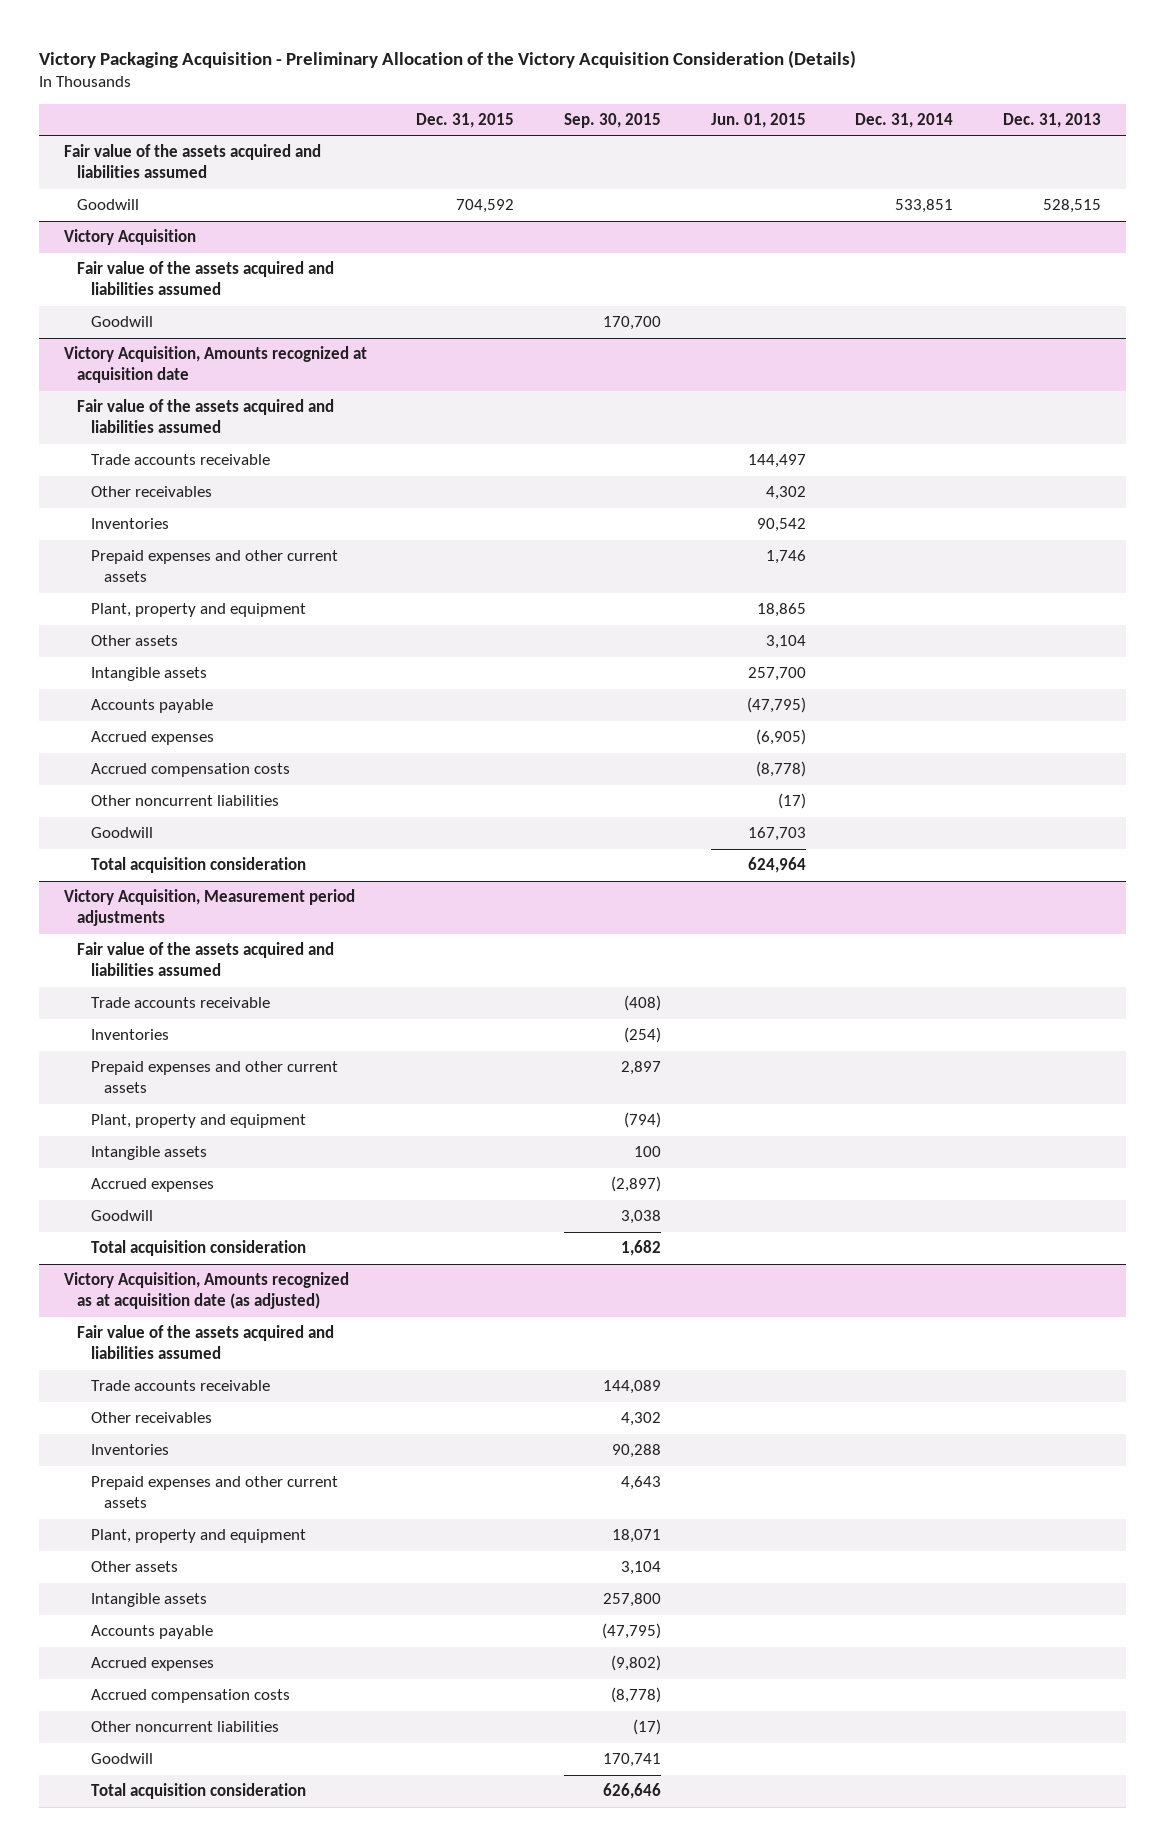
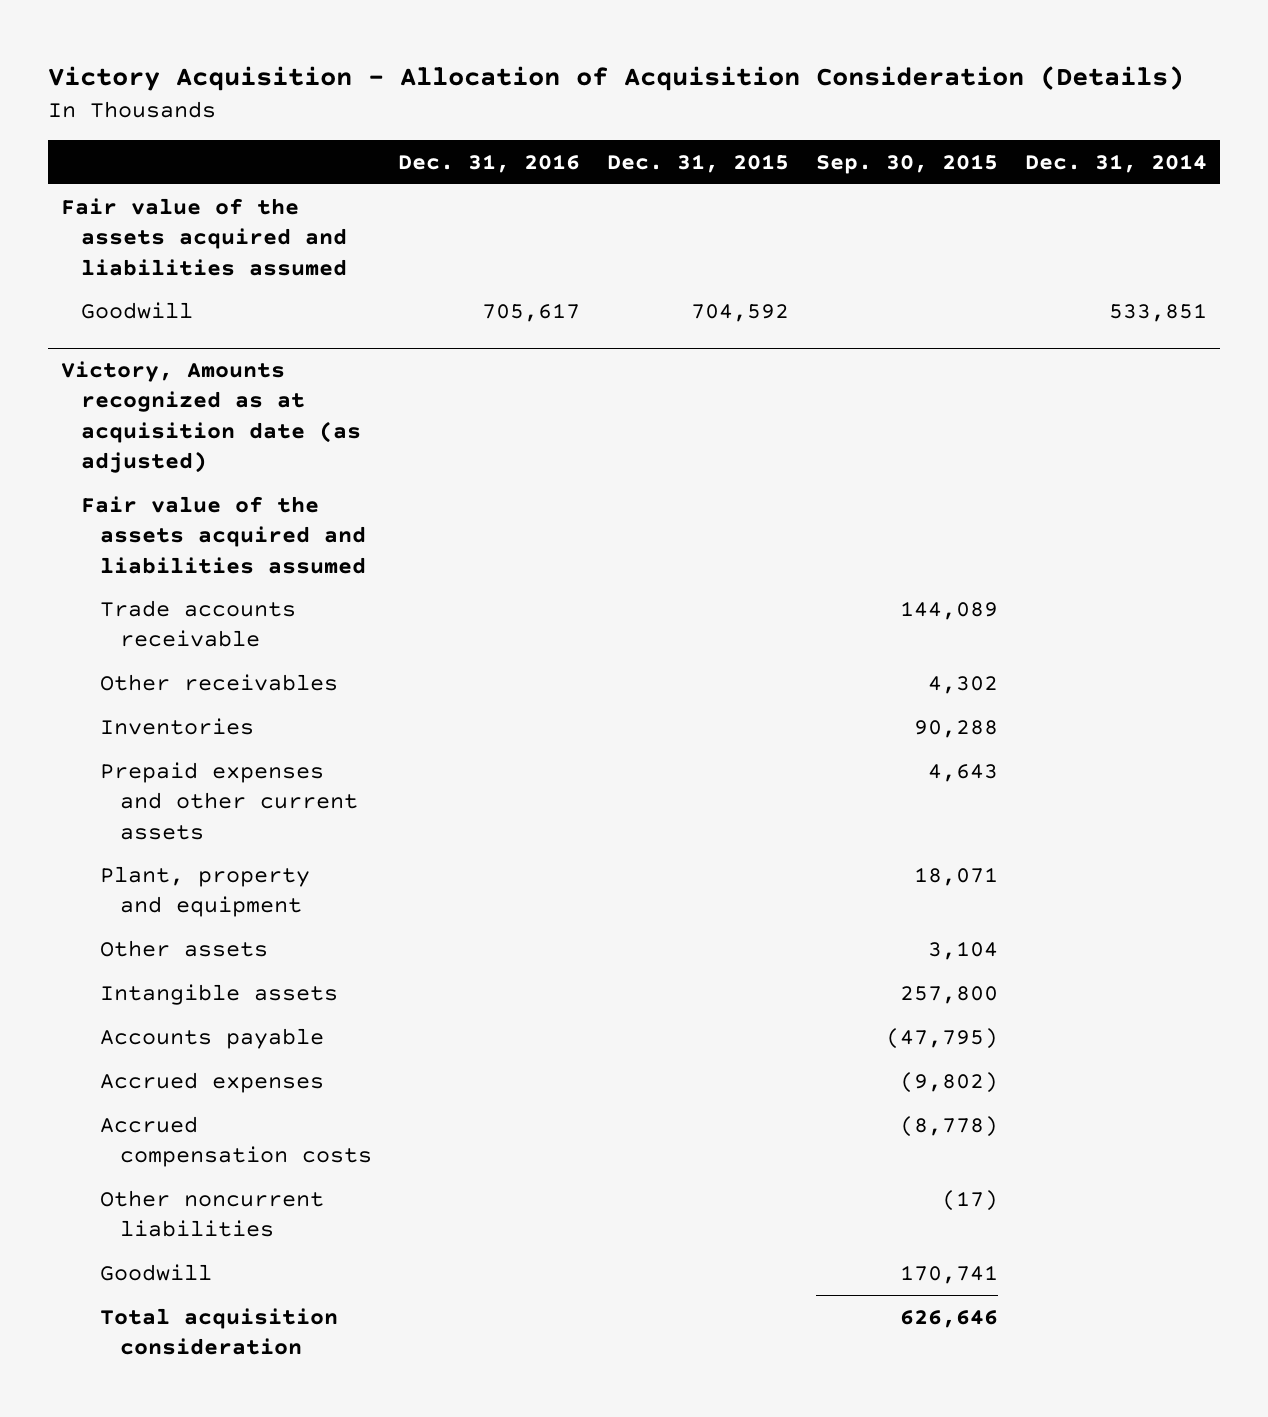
- Victory Packaging Acquisition - Preliminary Allocation of the Victory Acquisition Consideration (Details)
+ Victory Acquisition - Allocation of Acquisition Consideration (Details)
- | Dec. 31, 2015 | Sep. 30, 2015 | Jun. 01, 2015 | Dec. 31, 2014 | Dec. 31, 2013
+ | Dec. 31, 2016 | Dec. 31, 2015 | Sep. 30, 2015 | Dec. 31, 2014
- Victory Acquisition
- Fair value of the assets acquired and liabilities assumed
- Goodwill | | 170,700 | | |
- Victory Acquisition, Amounts recognized at acquisition date
- Fair value of the assets acquired and liabilities assumed
- Trade accounts receivable | | | 144,497 | |
- Other receivables | | | 4,302 | |
- Inventories | | | 90,542 | |
- Prepaid expenses and other current assets | | | 1,746 | |
- Plant, property and equipment | | | 18,865 | |
- Other assets | | | 3,104 | |
- Intangible assets | | | 257,700 | |
- Accounts payable | | | (47,795) | |
- Accrued expenses | | | (6,905) | |
- Accrued compensation costs | | | (8,778) | |
- Other noncurrent liabilities | | | (17) | |
- Goodwill | | | 167,703 | |
- Total acquisition consideration | | | 624,964 | |
- Victory Acquisition, Measurement period adjustments
- Fair value of the assets acquired and liabilities assumed
- Trade accounts receivable | | (408) | | |
- Inventories | | (254) | | |
- Prepaid expenses and other current assets | | 2,897 | | |
- Plant, property and equipment | | (794) | | |
- Intangible assets | | 100 | | |
- Accrued expenses | | (2,897) | | |
- Goodwill | | 3,038 | | |
- Total acquisition consideration | | 1,682 | | |
- Victory Acquisition, Amounts recognized as at acquisition date (as adjusted)
+ Victory, Amounts recognized as at acquisition date (as adjusted)

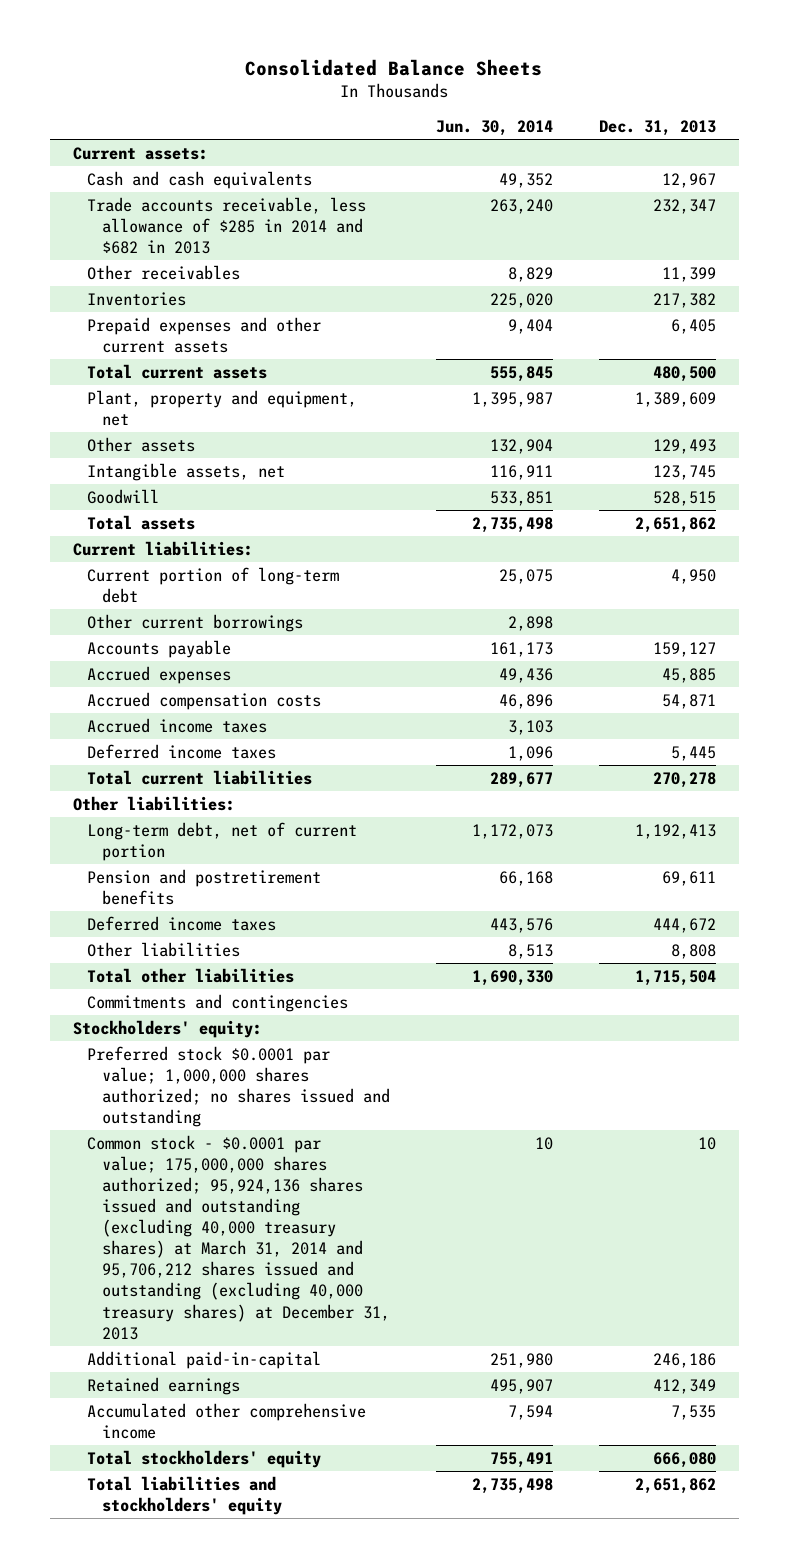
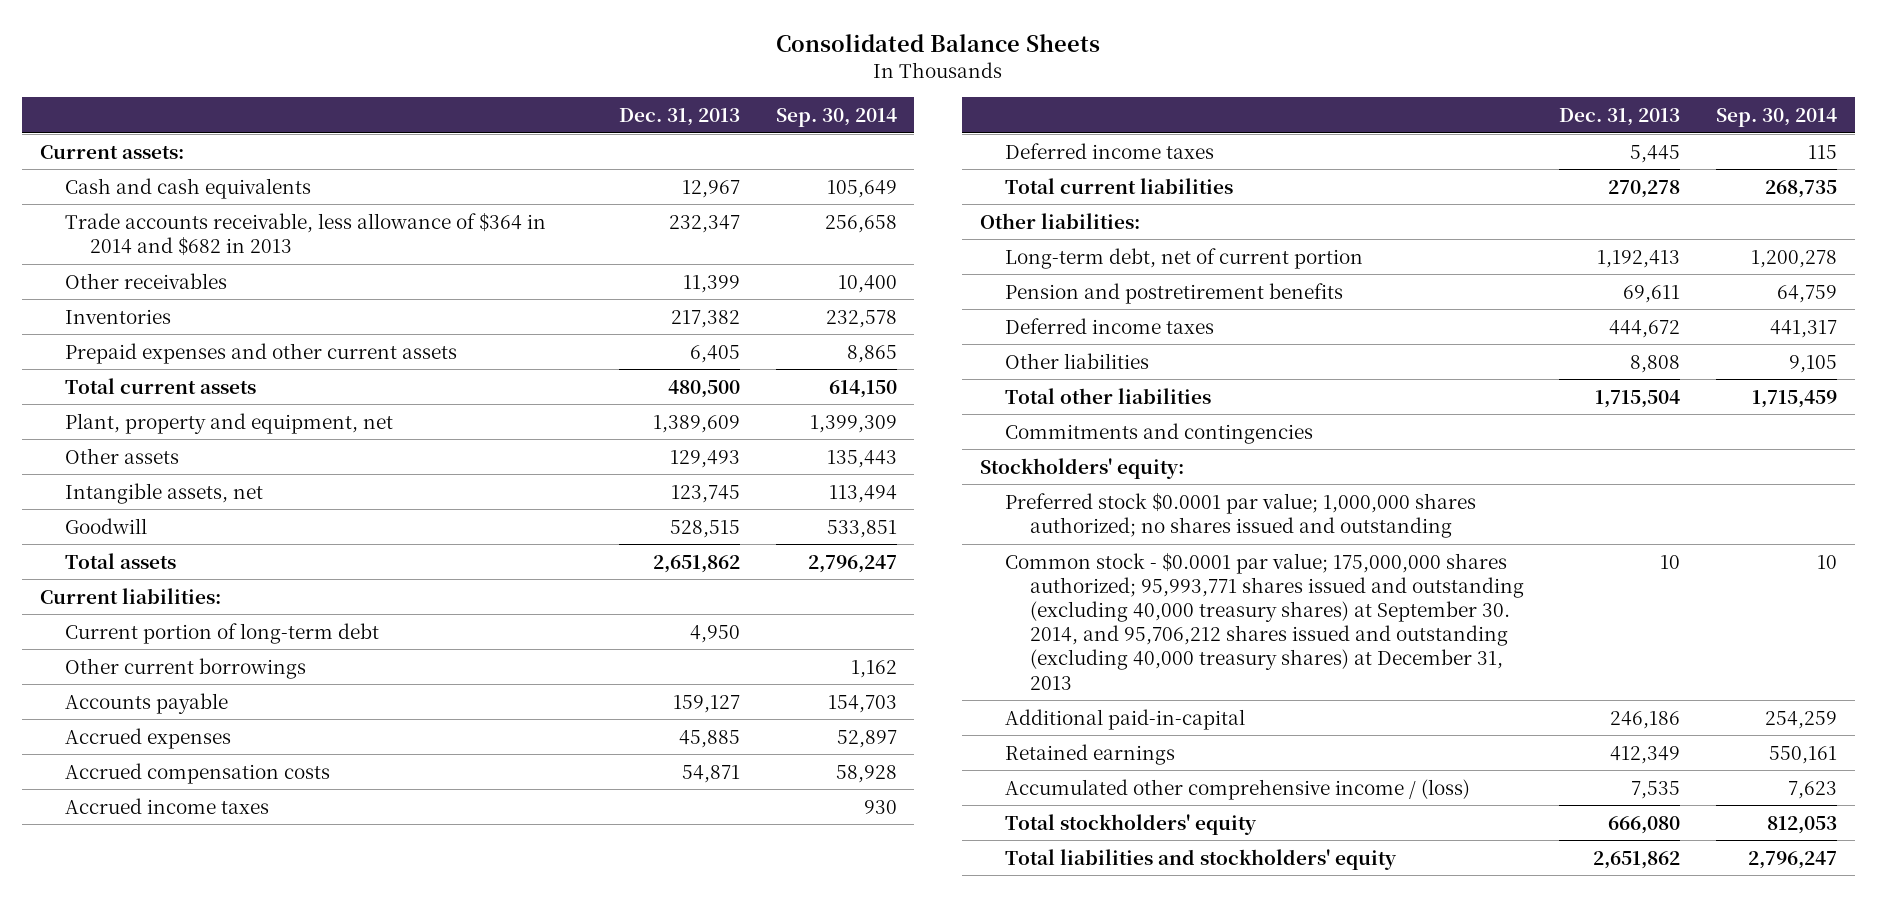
- | Jun. 30, 2014 | Dec. 31, 2013
+ | Dec. 31, 2013 | Sep. 30, 2014
- Trade accounts receivable, less allowance of $285 in 2014 and $682 in 2013 | 263,240 | 232,347
+ Trade accounts receivable, less allowance of $364 in 2014 and $682 in 2013 | 232,347 | 256,658
- Common stock - $0.0001 par value; 175,000,000 shares authorized; 95,924,136 shares issued and outstanding (excluding 40,000 treasury shares) at March 31, 2014 and 95,706,212 shares issued and outstanding (excluding 40,000 treasury shares) at December 31, 2013 | 10 | 10
+ Common stock - $0.0001 par value; 175,000,000 shares authorized; 95,993,771 shares issued and outstanding (excluding 40,000 treasury shares) at September 30. 2014, and 95,706,212 shares issued and outstanding (excluding 40,000 treasury shares) at December 31, 2013 | 10 | 10
- Accumulated other comprehensive income | 7,594 | 7,535
+ Accumulated other comprehensive income / (loss) | 7,535 | 7,623

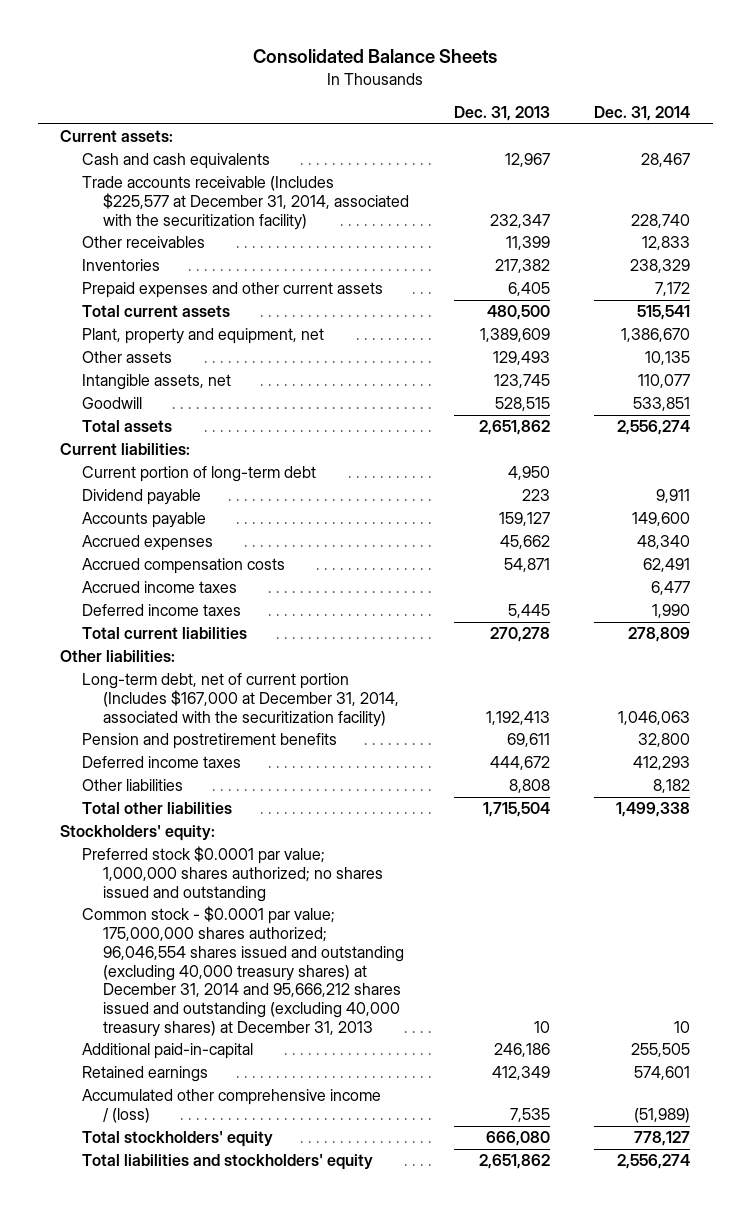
- | Dec. 31, 2013 | Sep. 30, 2014
+ | Dec. 31, 2013 | Dec. 31, 2014
- Trade accounts receivable, less allowance of $364 in 2014 and $682 in 2013 | 232,347 | 256,658
+ Trade accounts receivable (Includes $225,577 at December 31, 2014, associated with the securitization facility) | 232,347 | 228,740
- Other current borrowings | | 1,162
+ Dividend payable | 223 | 9,911
- Accrued expenses | 45,885 | 52,897
+ Accrued expenses | 45,662 | 48,340
- Long-term debt, net of current portion | 1,192,413 | 1,200,278
+ Long-term debt, net of current portion (Includes $167,000 at December 31, 2014, associated with the securitization facility) | 1,192,413 | 1,046,063
- Commitments and contingencies
- Common stock - $0.0001 par value; 175,000,000 shares authorized; 95,993,771 shares issued and outstanding (excluding 40,000 treasury shares) at September 30. 2014, and 95,706,212 shares issued and outstanding (excluding 40,000 treasury shares) at December 31, 2013 | 10 | 10
+ Common stock - $0.0001 par value; 175,000,000 shares authorized; 96,046,554 shares issued and outstanding (excluding 40,000 treasury shares) at December 31, 2014 and 95,666,212 shares issued and outstanding (excluding 40,000 treasury shares) at December 31, 2013 | 10 | 10

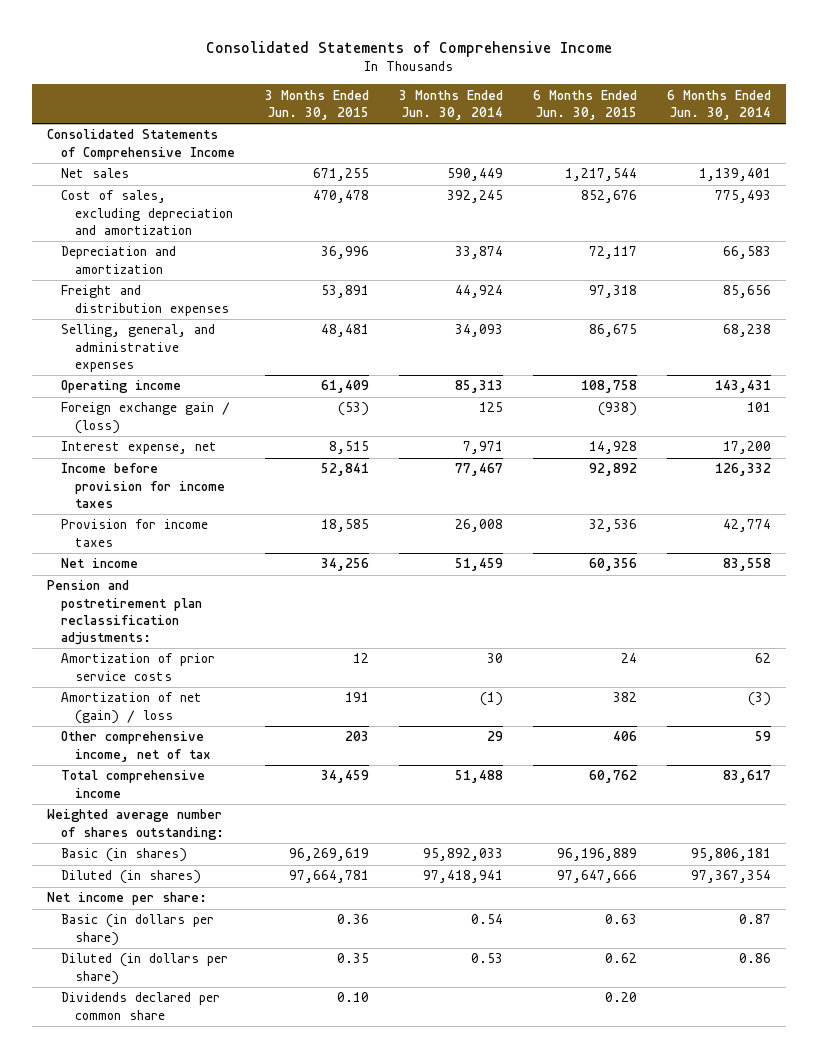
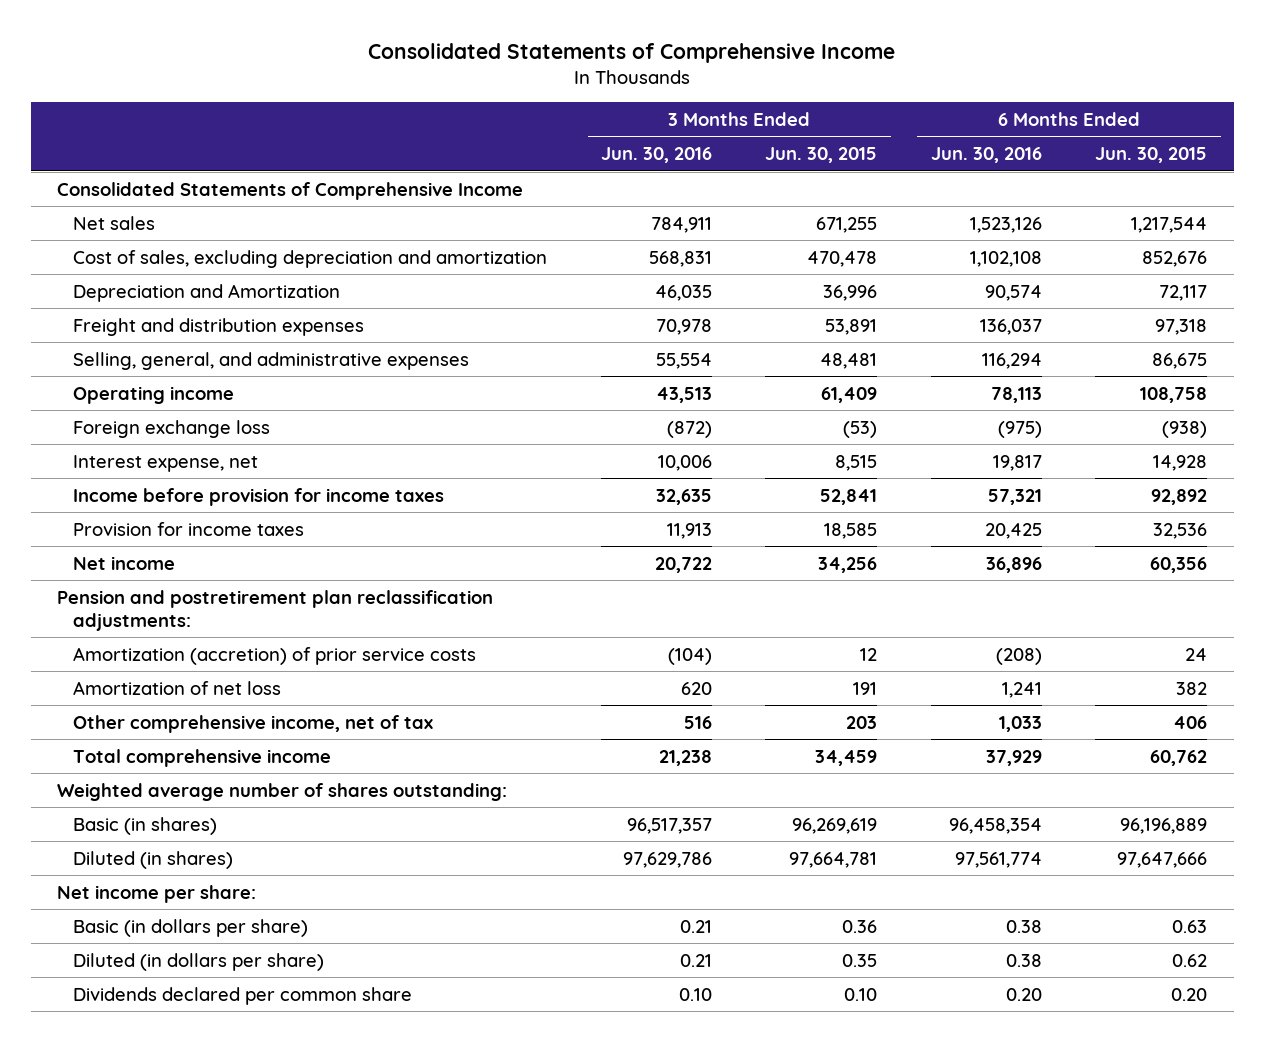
- | 3 Months Ended Jun. 30, 2015 | 3 Months Ended Jun. 30, 2014 | 6 Months Ended Jun. 30, 2015 | 6 Months Ended Jun. 30, 2014
+ | 3 Months Ended Jun. 30, 2016 | 3 Months Ended Jun. 30, 2015 | 6 Months Ended Jun. 30, 2016 | 6 Months Ended Jun. 30, 2015
- Depreciation and amortization | 36,996 | 33,874 | 72,117 | 66,583
+ Depreciation and Amortization | 46,035 | 36,996 | 90,574 | 72,117
- Foreign exchange gain / (loss) | (53) | 125 | (938) | 101
+ Foreign exchange loss | (872) | (53) | (975) | (938)
- Amortization of prior service costs | 12 | 30 | 24 | 62
- Amortization of net (gain) / loss | 191 | (1) | 382 | (3)
+ Amortization (accretion) of prior service costs | (104) | 12 | (208) | 24
+ Amortization of net loss | 620 | 191 | 1,241 | 382

